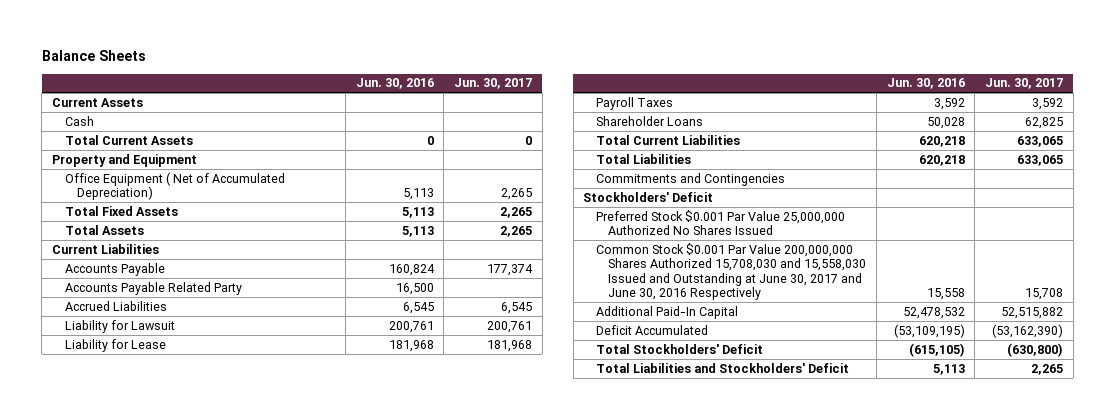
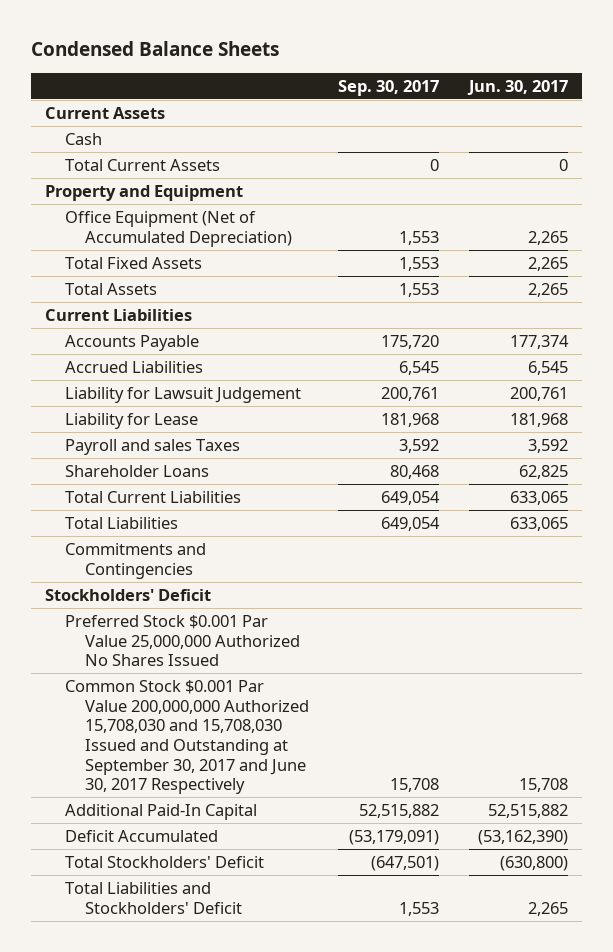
- Balance Sheets
+ Condensed Balance Sheets
- | Jun. 30, 2016 | Jun. 30, 2017
+ | Sep. 30, 2017 | Jun. 30, 2017
- Office Equipment ( Net of Accumulated Depreciation) | 5,113 | 2,265
+ Office Equipment (Net of Accumulated Depreciation) | 1,553 | 2,265
- Accounts Payable Related Party | 16,500 |
- Liability for Lawsuit | 200,761 | 200,761
+ Liability for Lawsuit Judgement | 200,761 | 200,761
- Payroll Taxes | 3,592 | 3,592
+ Payroll and sales Taxes | 3,592 | 3,592
- Common Stock $0.001 Par Value 200,000,000 Shares Authorized 15,708,030 and 15,558,030 Issued and Outstanding at June 30, 2017 and June 30, 2016 Respectively | 15,558 | 15,708
+ Common Stock $0.001 Par Value 200,000,000 Authorized 15,708,030 and 15,708,030 Issued and Outstanding at September 30, 2017 and June 30, 2017 Respectively | 15,708 | 15,708

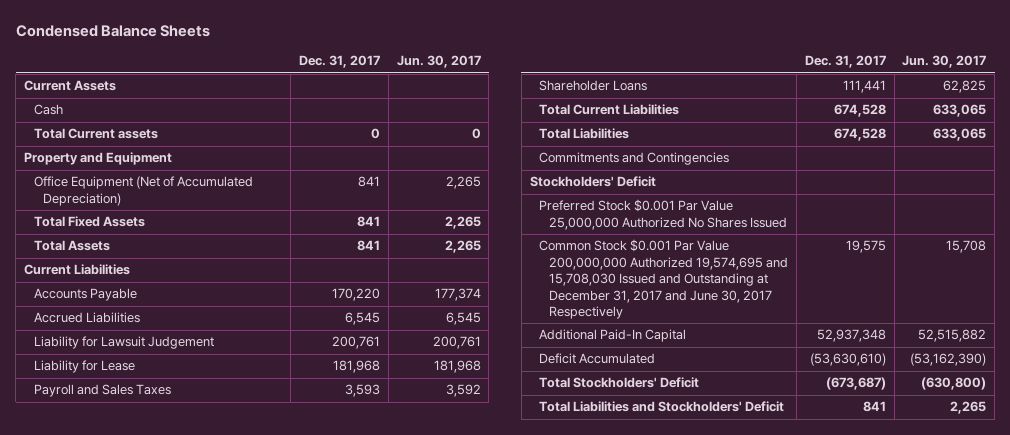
- | Sep. 30, 2017 | Jun. 30, 2017
+ | Dec. 31, 2017 | Jun. 30, 2017
- Total Current Assets | 0 | 0
+ Total Current assets | 0 | 0
- Payroll and sales Taxes | 3,592 | 3,592
+ Payroll and Sales Taxes | 3,593 | 3,592
- Common Stock $0.001 Par Value 200,000,000 Authorized 15,708,030 and 15,708,030 Issued and Outstanding at September 30, 2017 and June 30, 2017 Respectively | 15,708 | 15,708
+ Common Stock $0.001 Par Value 200,000,000 Authorized 19,574,695 and 15,708,030 Issued and Outstanding at December 31, 2017 and June 30, 2017 Respectively | 19,575 | 15,708

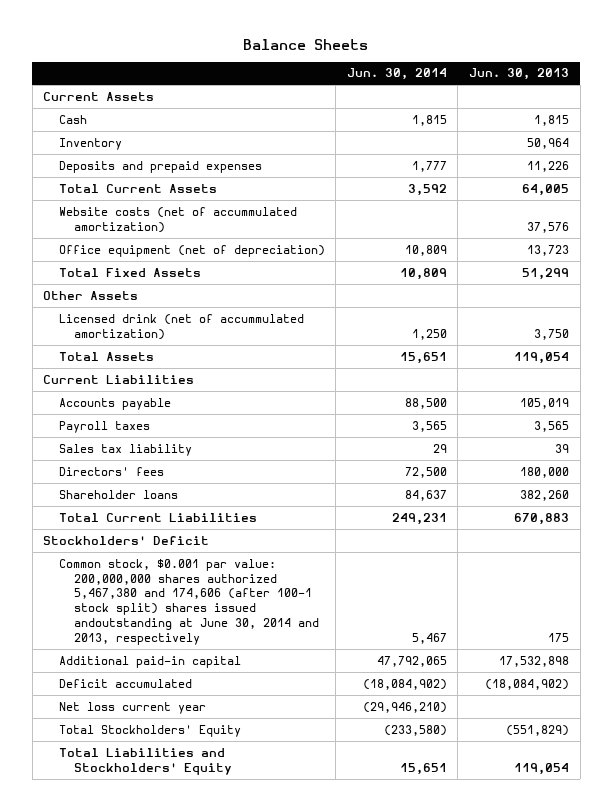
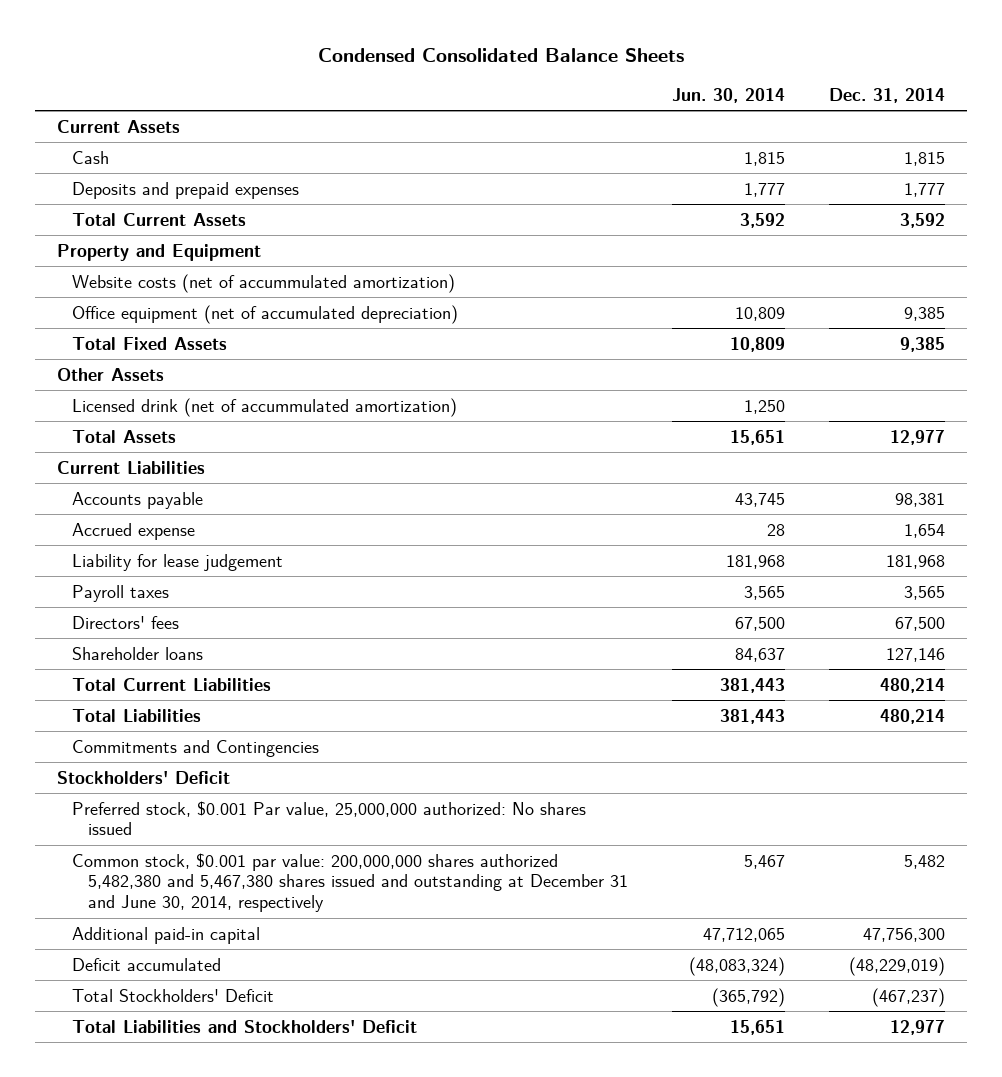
- Balance Sheets
+ Condensed Consolidated Balance Sheets
- | Jun. 30, 2014 | Jun. 30, 2013
+ | Jun. 30, 2014 | Dec. 31, 2014
- Inventory | | 50,964
+ Property and Equipment
- Office equipment (net of depreciation) | 10,809 | 13,723
+ Office equipment (net of accumulated depreciation) | 10,809 | 9,385
- Accounts payable | 88,500 | 105,019
+ Accounts payable | 43,745 | 98,381
+ Accrued expense | 28 | 1,654
+ Liability for lease judgement | 181,968 | 181,968
- Sales tax liability | 29 | 39
- Directors' fees | 72,500 | 180,000
+ Directors' fees | 67,500 | 67,500
- Total Current Liabilities | 249,231 | 670,883
+ Total Current Liabilities | 381,443 | 480,214
+ Total Liabilities | 381,443 | 480,214
+ Commitments and Contingencies
- Common stock, $0.001 par value: 200,000,000 shares authorized 5,467,380 and 174,606 (after 100-1 stock split) shares issued andoutstanding at June 30, 2014 and 2013, respectively | 5,467 | 175
- Additional paid-in capital | 47,792,065 | 17,532,898
- Deficit accumulated | (18,084,902) | (18,084,902)
- Net loss current year | (29,946,210) |
- Total Stockholders' Equity | (233,580) | (551,829)
- Total Liabilities and Stockholders' Equity | 15,651 | 119,054
+ Preferred stock, $0.001 Par value, 25,000,000 authorized: No shares issued
+ Common stock, $0.001 par value: 200,000,000 shares authorized 5,482,380 and 5,467,380 shares issued and outstanding at December 31 and June 30, 2014, respectively | 5,467 | 5,482
+ Additional paid-in capital | 47,712,065 | 47,756,300
+ Deficit accumulated | (48,083,324) | (48,229,019)
+ Total Stockholders' Deficit | (365,792) | (467,237)
+ Total Liabilities and Stockholders' Deficit | 15,651 | 12,977

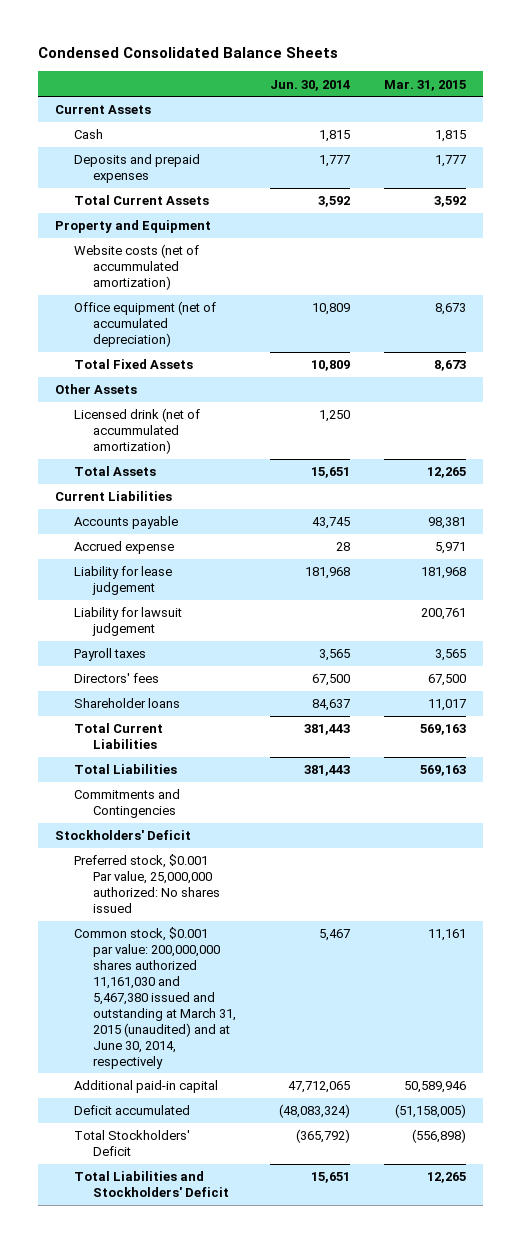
- | Jun. 30, 2014 | Dec. 31, 2014
+ | Jun. 30, 2014 | Mar. 31, 2015
+ Liability for lawsuit judgement | | 200,761
- Common stock, $0.001 par value: 200,000,000 shares authorized 5,482,380 and 5,467,380 shares issued and outstanding at December 31 and June 30, 2014, respectively | 5,467 | 5,482
+ Common stock, $0.001 par value: 200,000,000 shares authorized 11,161,030 and 5,467,380 issued and outstanding at March 31, 2015 (unaudited) and at June 30, 2014, respectively | 5,467 | 11,161

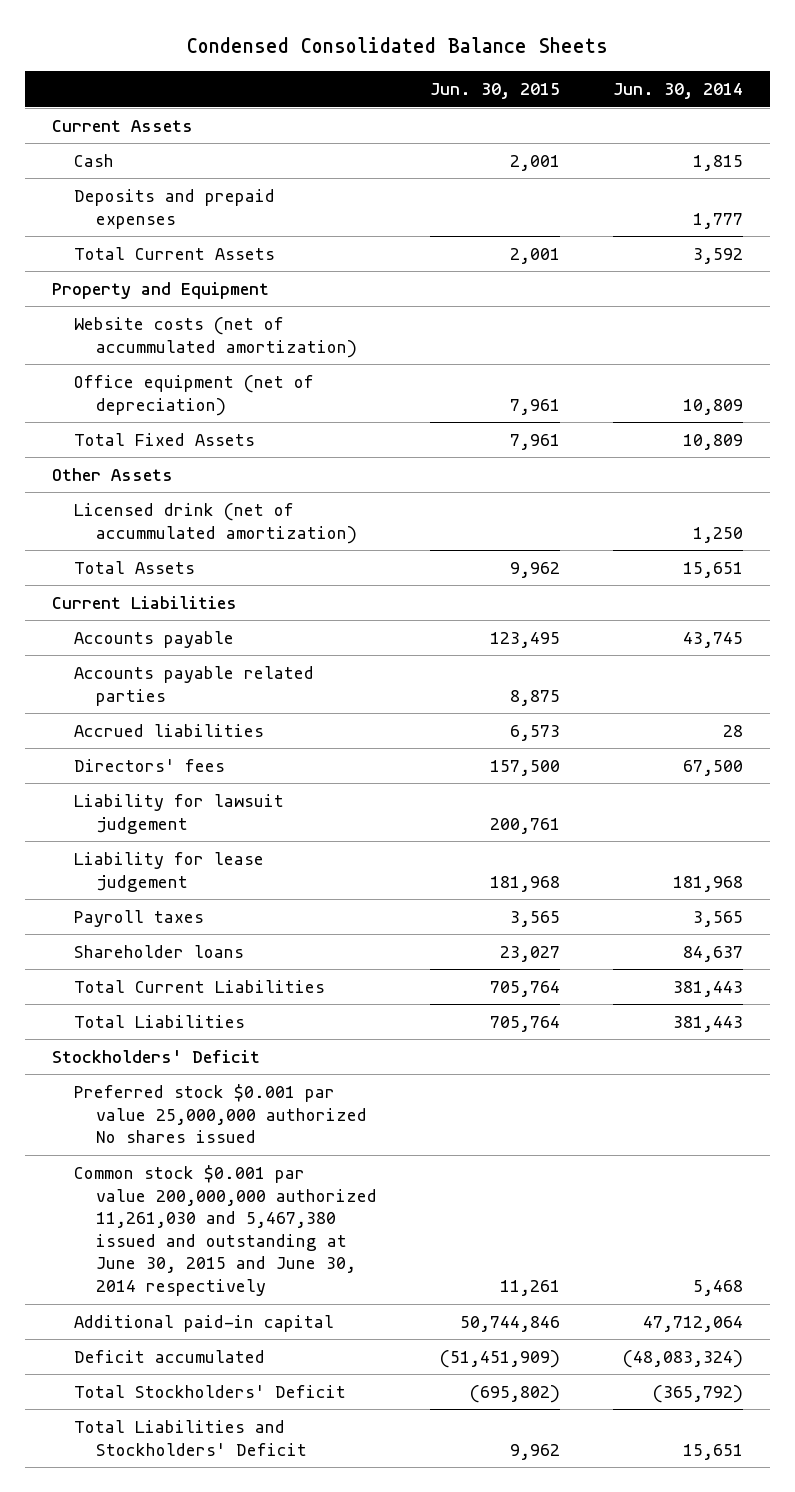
- | Jun. 30, 2014 | Mar. 31, 2015
+ | Jun. 30, 2015 | Jun. 30, 2014
- Office equipment (net of accumulated depreciation) | 10,809 | 8,673
+ Office equipment (net of depreciation) | 7,961 | 10,809
- Accrued expense | 28 | 5,971
+ Accounts payable related parties | 8,875 |
+ Accrued liabilities | 6,573 | 28
moved up: Directors' fees | 157,500 | 67,500
moved down: Liability for lease judgement | 181,968 | 181,968
- Commitments and Contingencies
- Preferred stock, $0.001 Par value, 25,000,000 authorized: No shares issued
- Common stock, $0.001 par value: 200,000,000 shares authorized 11,161,030 and 5,467,380 issued and outstanding at March 31, 2015 (unaudited) and at June 30, 2014, respectively | 5,467 | 11,161
- Additional paid-in capital | 47,712,065 | 50,589,946
+ Preferred stock $0.001 par value 25,000,000 authorized No shares issued
+ Common stock $0.001 par value 200,000,000 authorized 11,261,030 and 5,467,380 issued and outstanding at June 30, 2015 and June 30, 2014 respectively | 11,261 | 5,468
+ Additional paid-in capital | 50,744,846 | 47,712,064

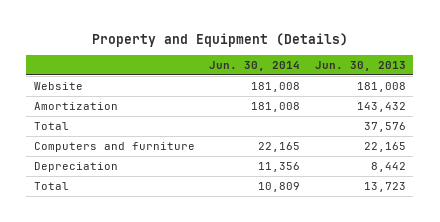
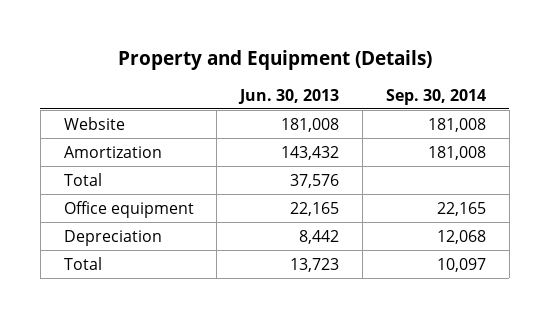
- | Jun. 30, 2014 | Jun. 30, 2013
+ | Jun. 30, 2013 | Sep. 30, 2014
- Computers and furniture | 22,165 | 22,165
+ Office equipment | 22,165 | 22,165

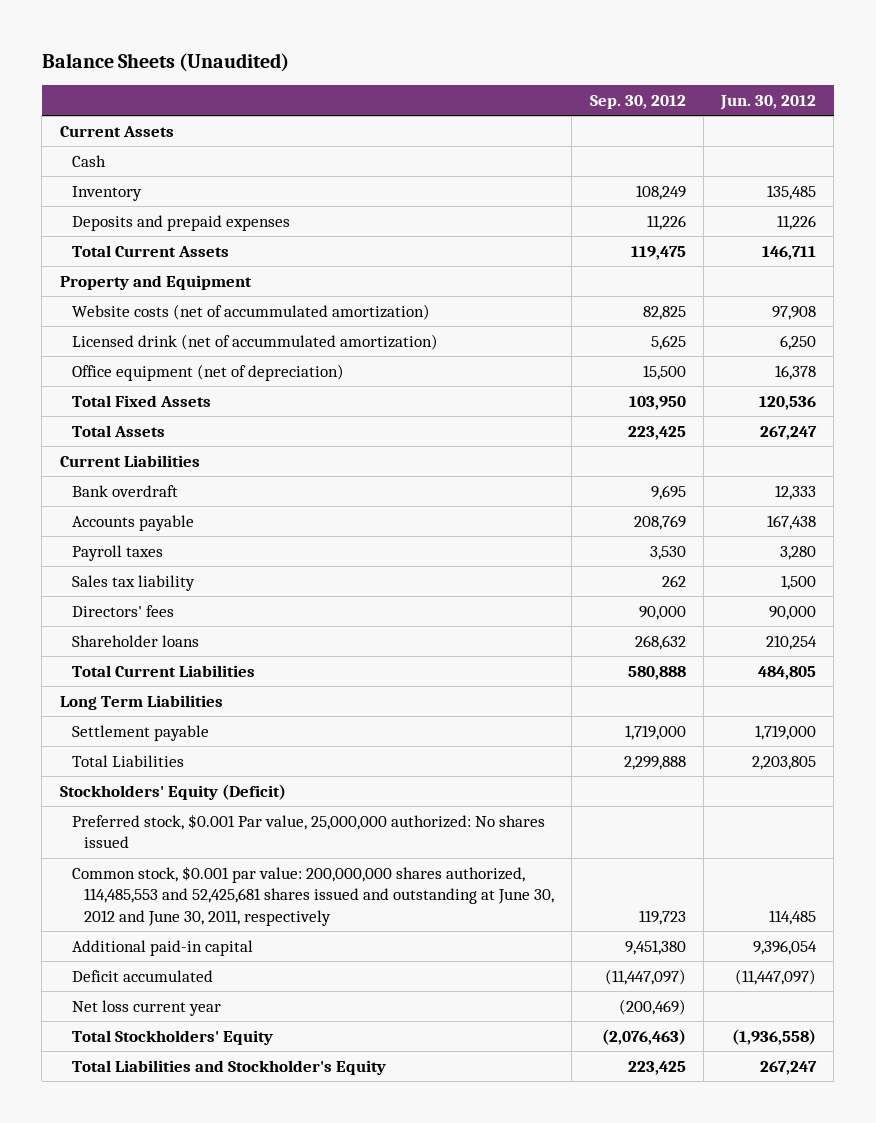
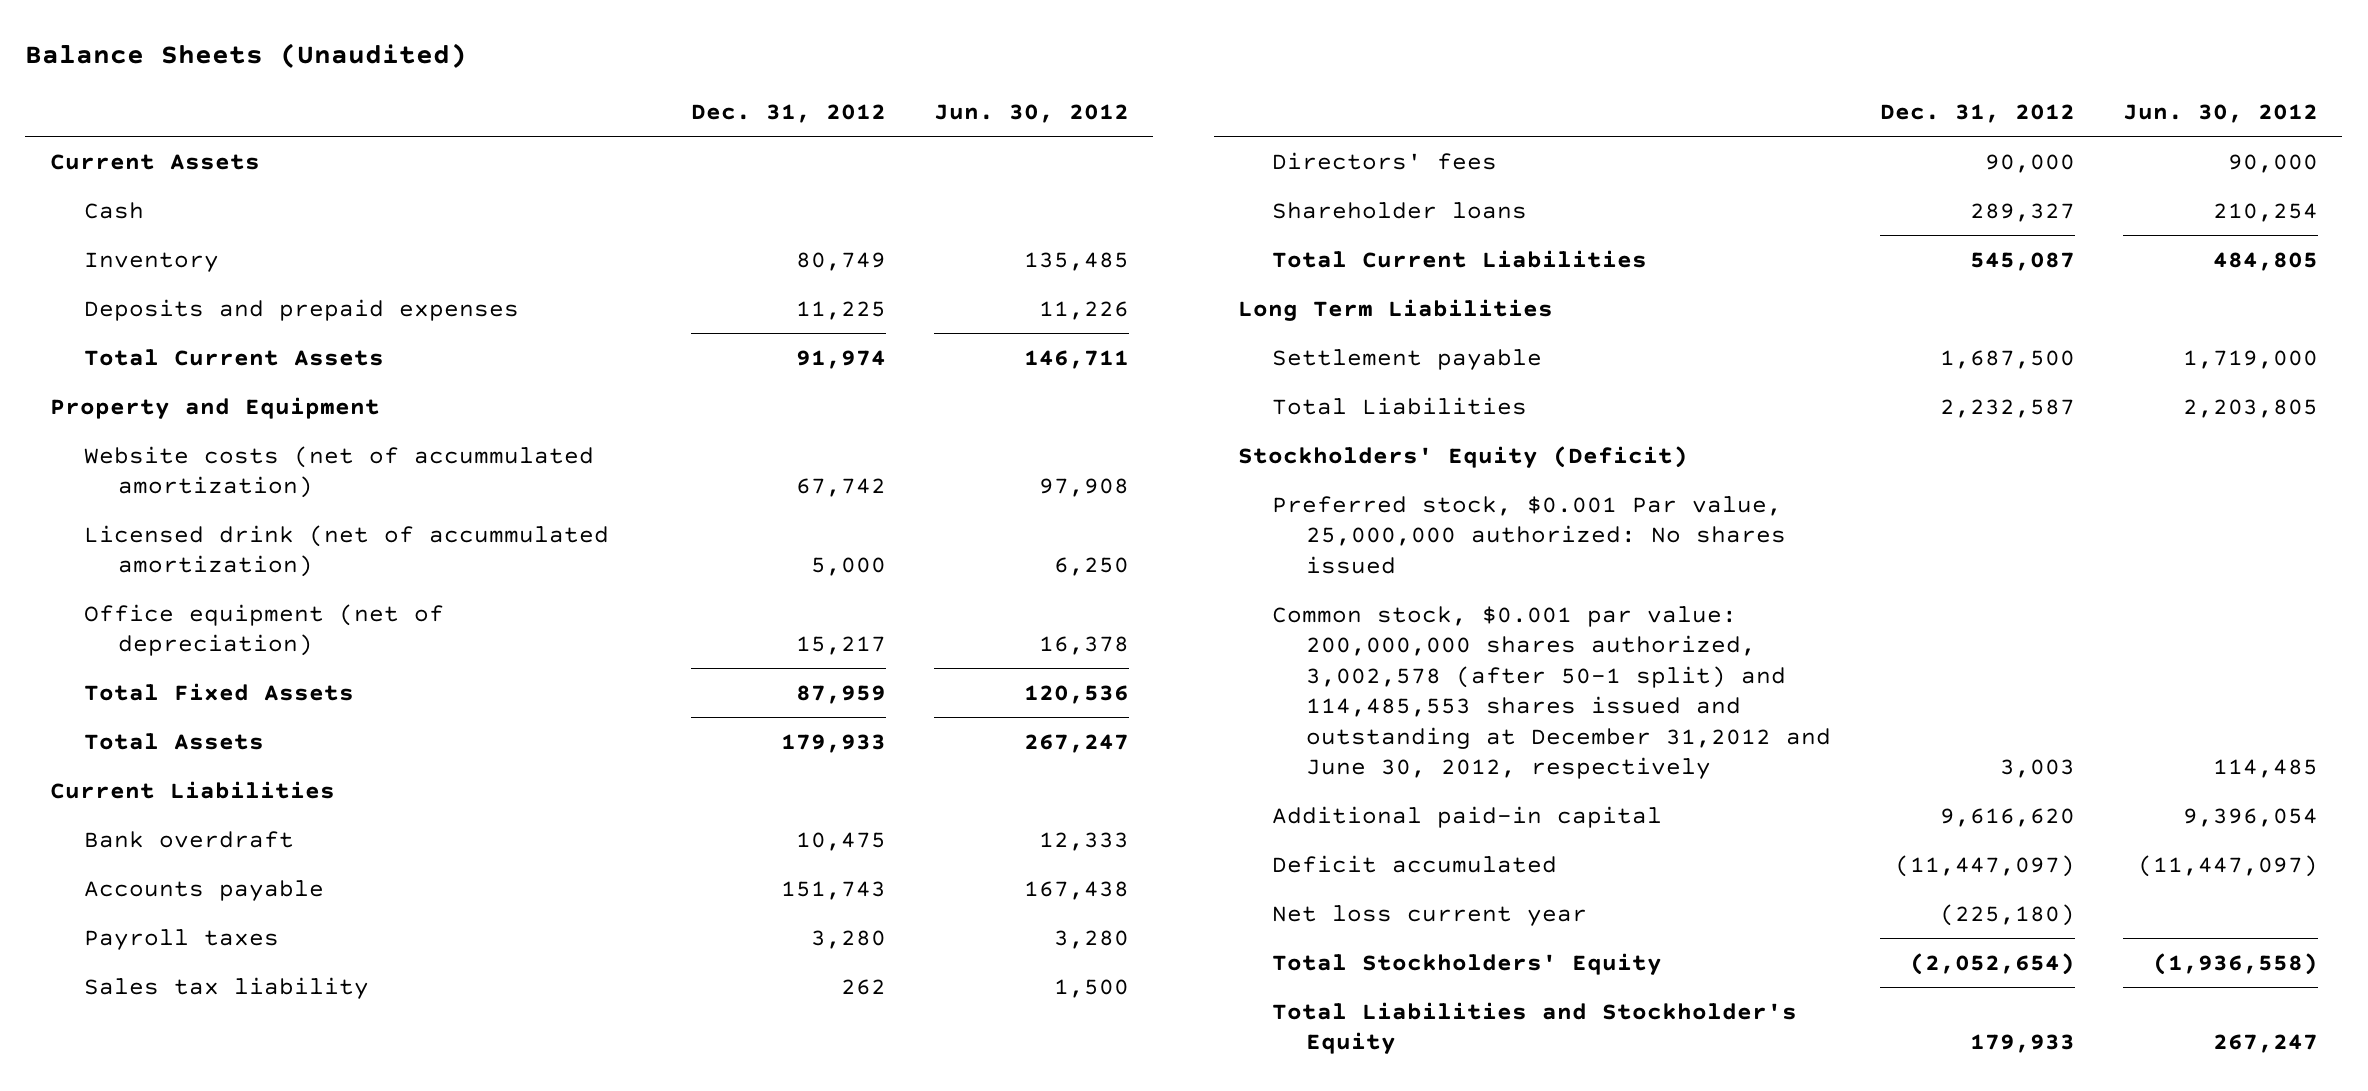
- | Sep. 30, 2012 | Jun. 30, 2012
+ | Dec. 31, 2012 | Jun. 30, 2012
- Common stock, $0.001 par value: 200,000,000 shares authorized, 114,485,553 and 52,425,681 shares issued and outstanding at June 30, 2012 and June 30, 2011, respectively | 119,723 | 114,485
+ Common stock, $0.001 par value: 200,000,000 shares authorized, 3,002,578 (after 50-1 split) and 114,485,553 shares issued and outstanding at December 31,2012 and June 30, 2012, respectively | 3,003 | 114,485

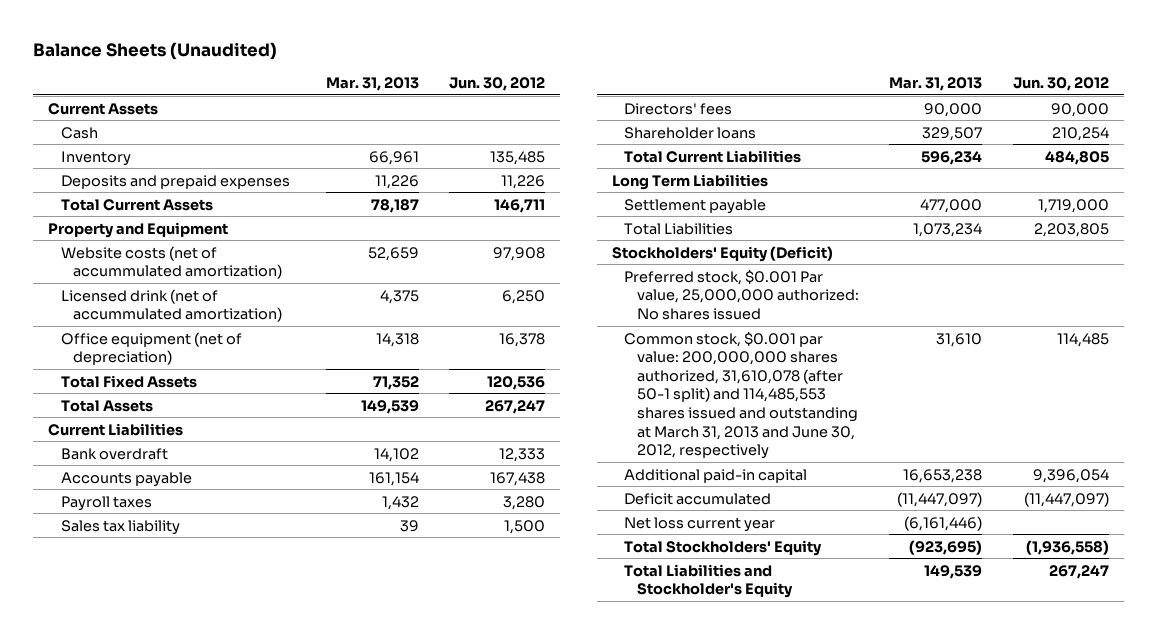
- | Dec. 31, 2012 | Jun. 30, 2012
+ | Mar. 31, 2013 | Jun. 30, 2012
- Common stock, $0.001 par value: 200,000,000 shares authorized, 3,002,578 (after 50-1 split) and 114,485,553 shares issued and outstanding at December 31,2012 and June 30, 2012, respectively | 3,003 | 114,485
+ Common stock, $0.001 par value: 200,000,000 shares authorized, 31,610,078 (after 50-1 split) and 114,485,553 shares issued and outstanding at March 31, 2013 and June 30, 2012, respectively | 31,610 | 114,485

